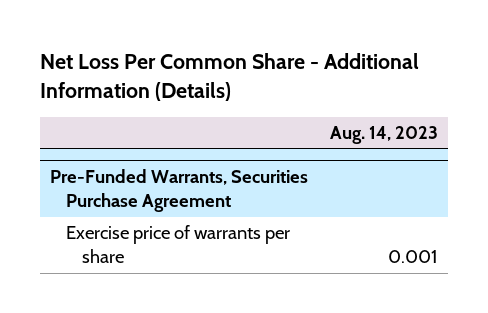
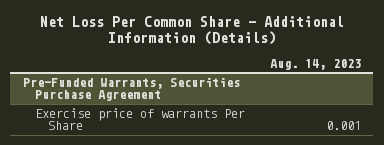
@ Pre-Funded Warrants, Securities Purchase Agreement
- Exercise price of warrants per share | 0.001
+ Exercise price of warrants Per Share | 0.001

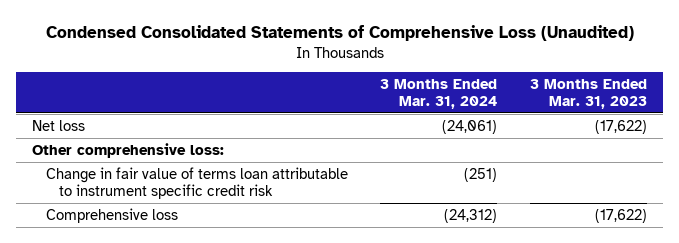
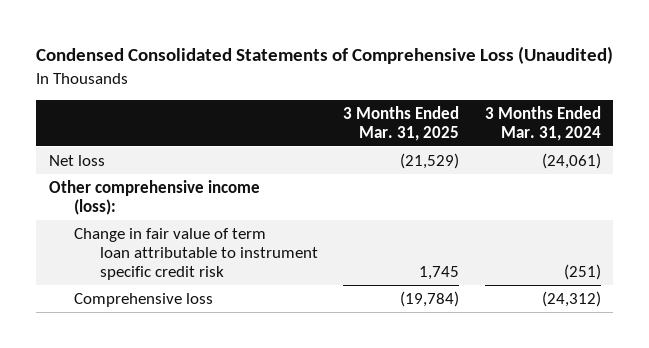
- | 3 Months Ended Mar. 31, 2024 | 3 Months Ended Mar. 31, 2023
+ | 3 Months Ended Mar. 31, 2025 | 3 Months Ended Mar. 31, 2024
- Other comprehensive loss:
- Change in fair value of terms loan attributable to instrument specific credit risk | (251) |
+ Other comprehensive income (loss):
+ Change in fair value of term loan attributable to instrument specific credit risk | 1,745 | (251)

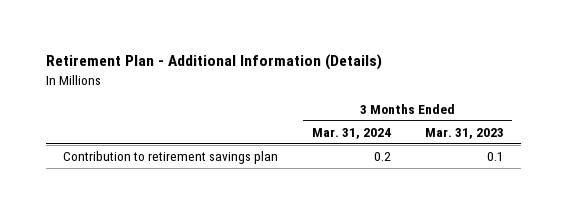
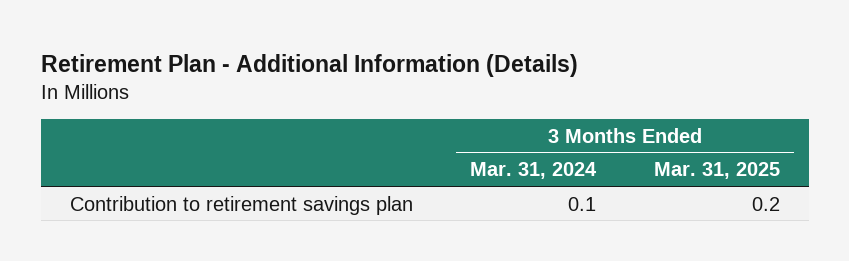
- | 3 Months Ended Mar. 31, 2024 | 3 Months Ended Mar. 31, 2023
+ | 3 Months Ended Mar. 31, 2024 | 3 Months Ended Mar. 31, 2025
- Contribution to retirement savings plan | 0.2 | 0.1
+ Contribution to retirement savings plan | 0.1 | 0.2

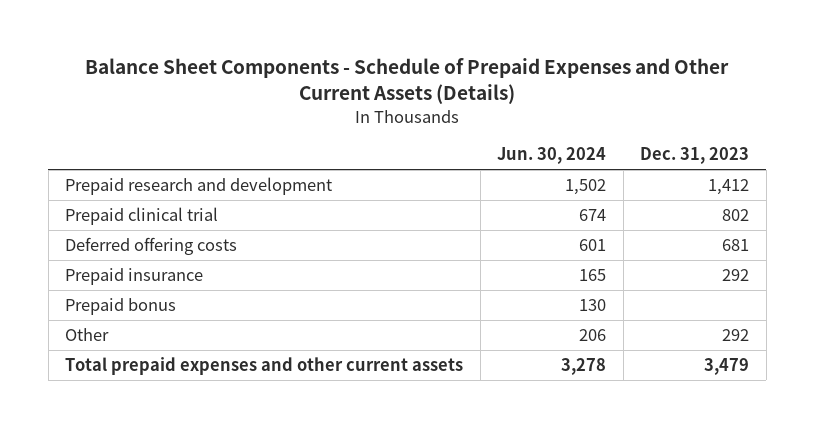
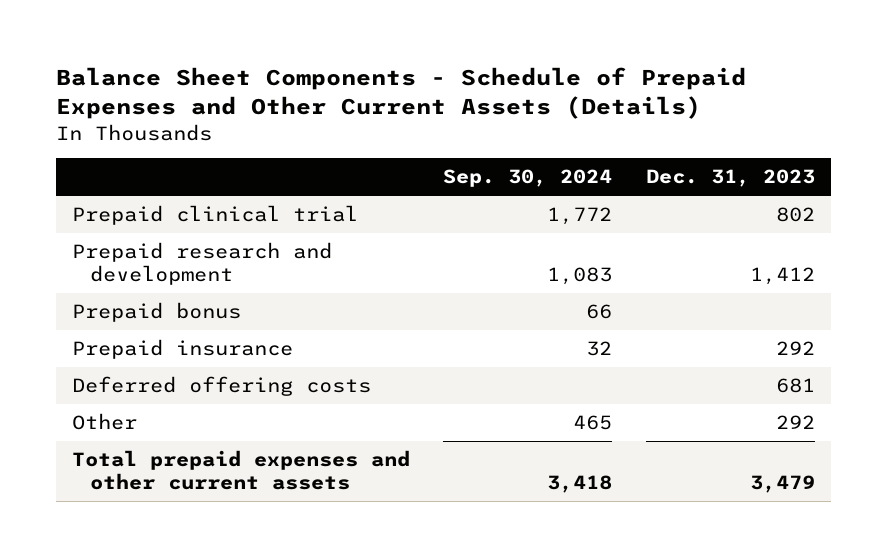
- | Jun. 30, 2024 | Dec. 31, 2023
+ | Sep. 30, 2024 | Dec. 31, 2023
moved down: Prepaid research and development | 1,083 | 1,412
moved down: Prepaid insurance | 32 | 292
moved down: Deferred offering costs | | 681

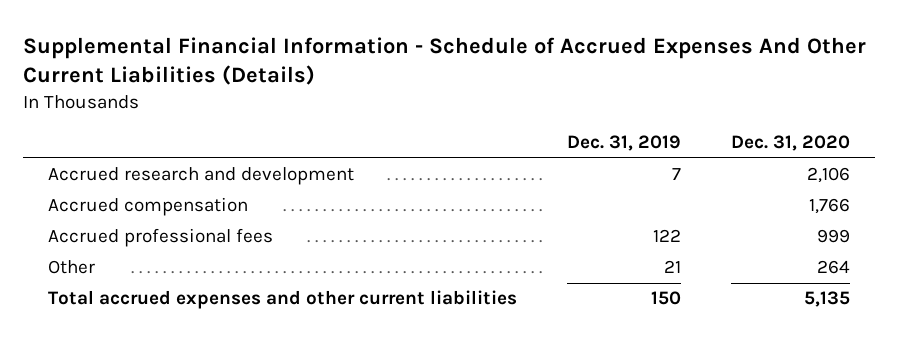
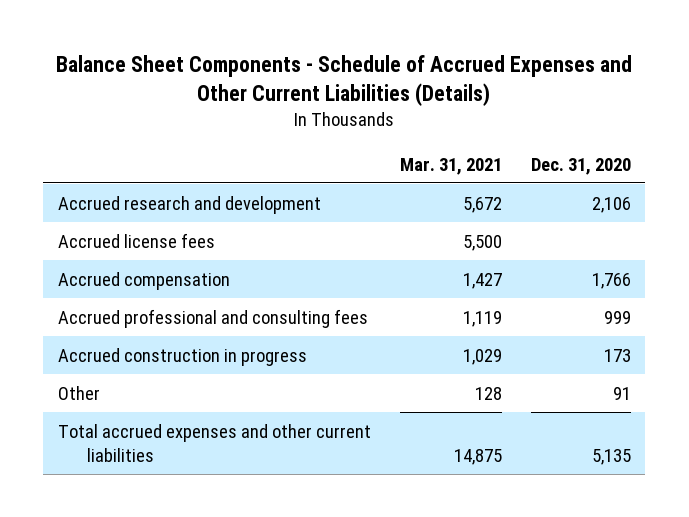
- Supplemental Financial Information - Schedule of Accrued Expenses And Other Current Liabilities (Details)
+ Balance Sheet Components - Schedule of Accrued Expenses and Other Current Liabilities (Details)
- | Dec. 31, 2019 | Dec. 31, 2020
+ | Mar. 31, 2021 | Dec. 31, 2020
+ Accrued license fees | 5,500 |
- Accrued professional fees | 122 | 999
- Other | 21 | 264
+ Accrued professional and consulting fees | 1,119 | 999
+ Accrued construction in progress | 1,029 | 173
+ Other | 128 | 91

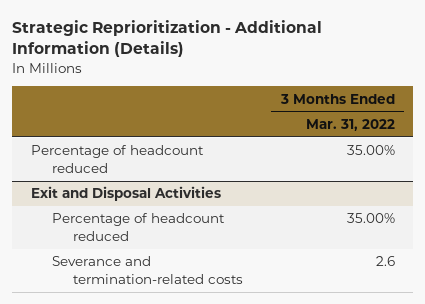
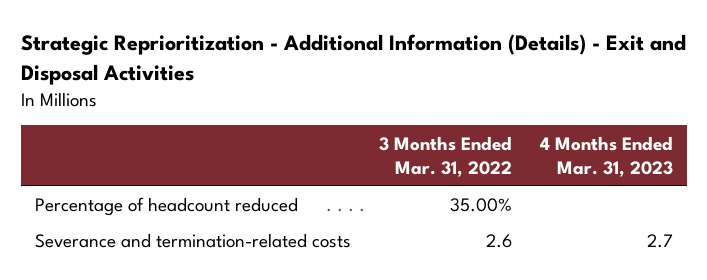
- Strategic Reprioritization - Additional Information (Details)
+ Strategic Reprioritization - Additional Information (Details) - Exit and Disposal Activities
- | 3 Months Ended Mar. 31, 2022
+ | 3 Months Ended Mar. 31, 2022 | 4 Months Ended Mar. 31, 2023
- Exit and Disposal Activities
- Percentage of headcount reduced | 35.00%

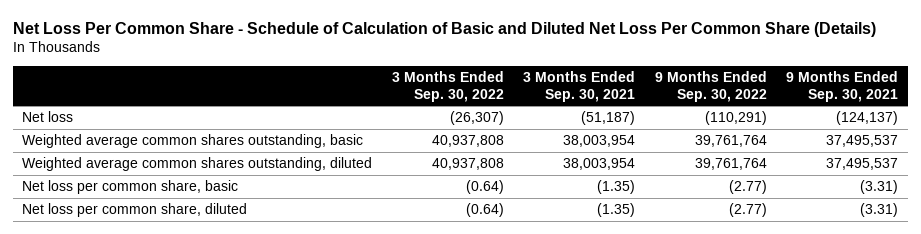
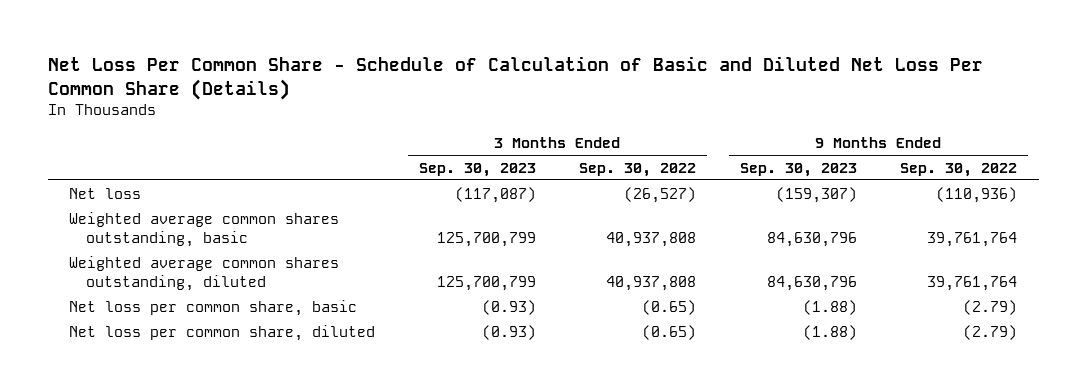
- | 3 Months Ended Sep. 30, 2022 | 3 Months Ended Sep. 30, 2021 | 9 Months Ended Sep. 30, 2022 | 9 Months Ended Sep. 30, 2021
+ | 3 Months Ended Sep. 30, 2023 | 3 Months Ended Sep. 30, 2022 | 9 Months Ended Sep. 30, 2023 | 9 Months Ended Sep. 30, 2022
- Net loss | (26,307) | (51,187) | (110,291) | (124,137)
+ Net loss | (117,087) | (26,527) | (159,307) | (110,936)
- Net loss per common share, basic | (0.64) | (1.35) | (2.77) | (3.31)
- Net loss per common share, diluted | (0.64) | (1.35) | (2.77) | (3.31)
+ Net loss per common share, basic | (0.93) | (0.65) | (1.88) | (2.79)
+ Net loss per common share, diluted | (0.93) | (0.65) | (1.88) | (2.79)

